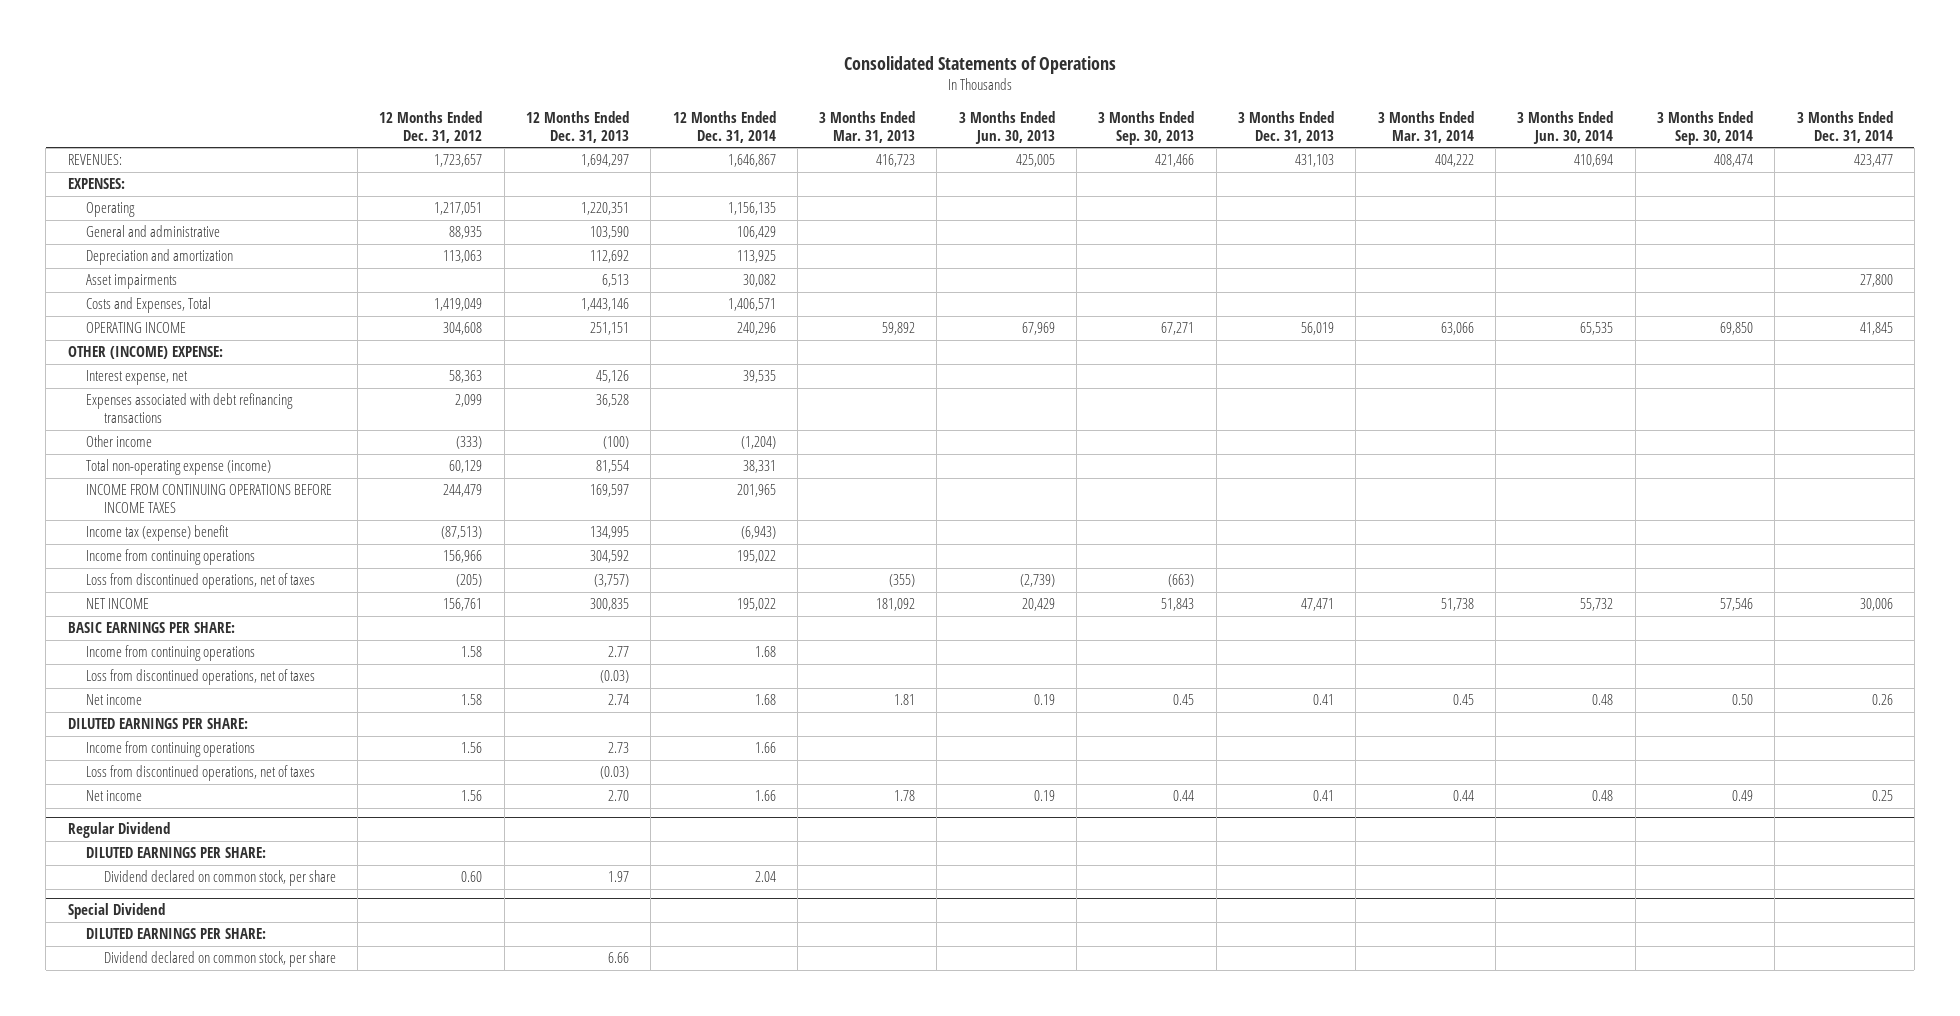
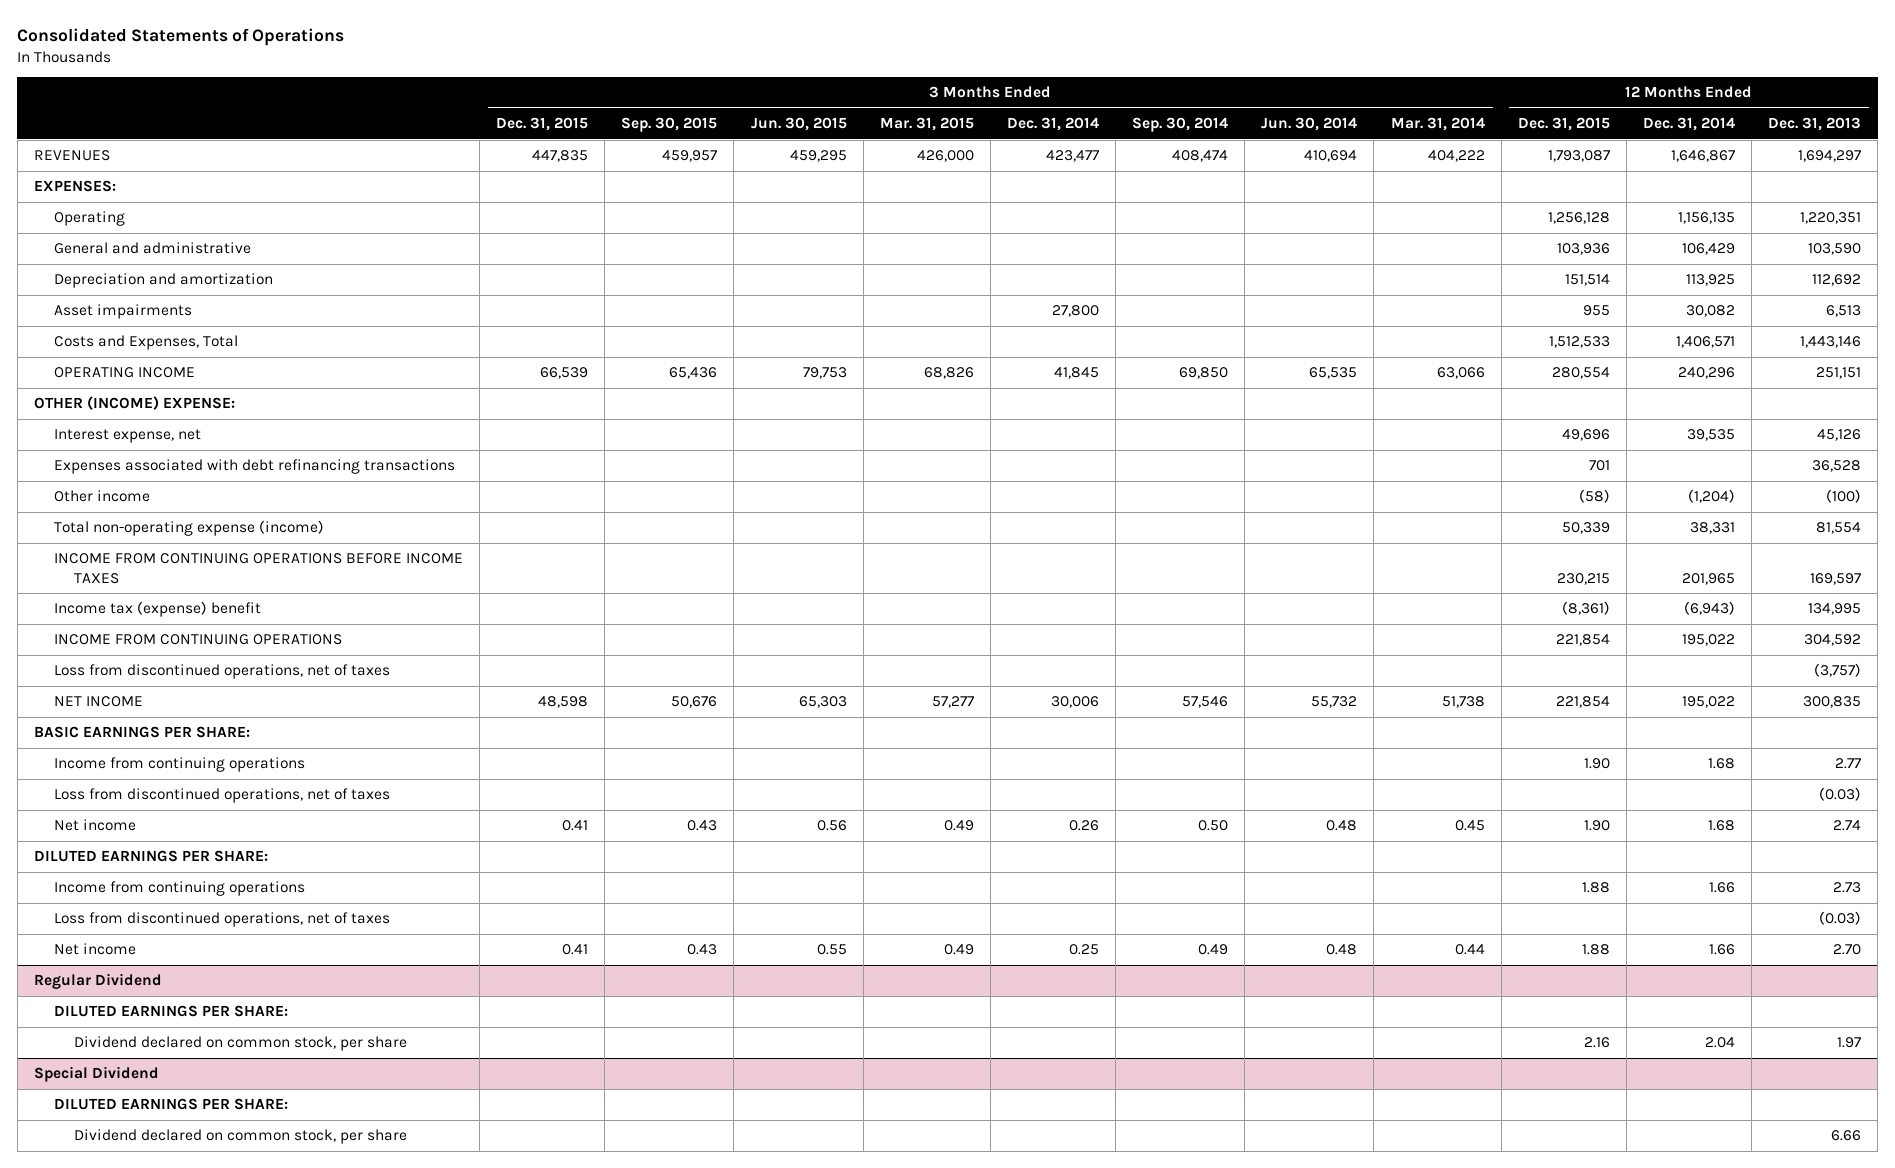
- | 12 Months Ended Dec. 31, 2012 | 12 Months Ended Dec. 31, 2013 | 12 Months Ended Dec. 31, 2014 | 3 Months Ended Mar. 31, 2013 | 3 Months Ended Jun. 30, 2013 | 3 Months Ended Sep. 30, 2013 | 3 Months Ended Dec. 31, 2013 | 3 Months Ended Mar. 31, 2014 | 3 Months Ended Jun. 30, 2014 | 3 Months Ended Sep. 30, 2014 | 3 Months Ended Dec. 31, 2014
+ | 3 Months Ended Dec. 31, 2015 | 3 Months Ended Sep. 30, 2015 | 3 Months Ended Jun. 30, 2015 | 3 Months Ended Mar. 31, 2015 | 3 Months Ended Dec. 31, 2014 | 3 Months Ended Sep. 30, 2014 | 3 Months Ended Jun. 30, 2014 | 3 Months Ended Mar. 31, 2014 | 12 Months Ended Dec. 31, 2015 | 12 Months Ended Dec. 31, 2014 | 12 Months Ended Dec. 31, 2013
- REVENUES: | 1,723,657 | 1,694,297 | 1,646,867 | 416,723 | 425,005 | 421,466 | 431,103 | 404,222 | 410,694 | 408,474 | 423,477
+ REVENUES | 447,835 | 459,957 | 459,295 | 426,000 | 423,477 | 408,474 | 410,694 | 404,222 | 1,793,087 | 1,646,867 | 1,694,297
- Income from continuing operations | 156,966 | 304,592 | 195,022 | | | | | | | |
+ INCOME FROM CONTINUING OPERATIONS | | | | | | | | | 221,854 | 195,022 | 304,592

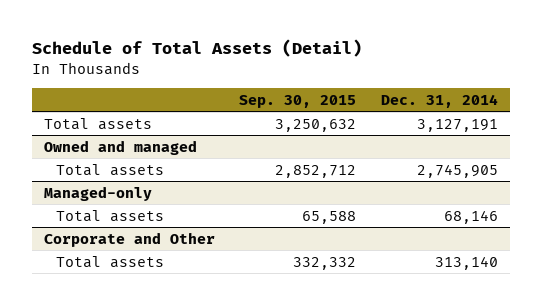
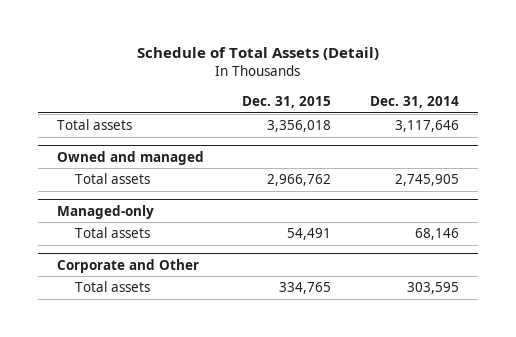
- | Sep. 30, 2015 | Dec. 31, 2014
+ | Dec. 31, 2015 | Dec. 31, 2014
- Total assets | 3,250,632 | 3,127,191
+ Total assets | 3,356,018 | 3,117,646
@ Corporate and Other
- Total assets | 332,332 | 313,140
+ Total assets | 334,765 | 303,595

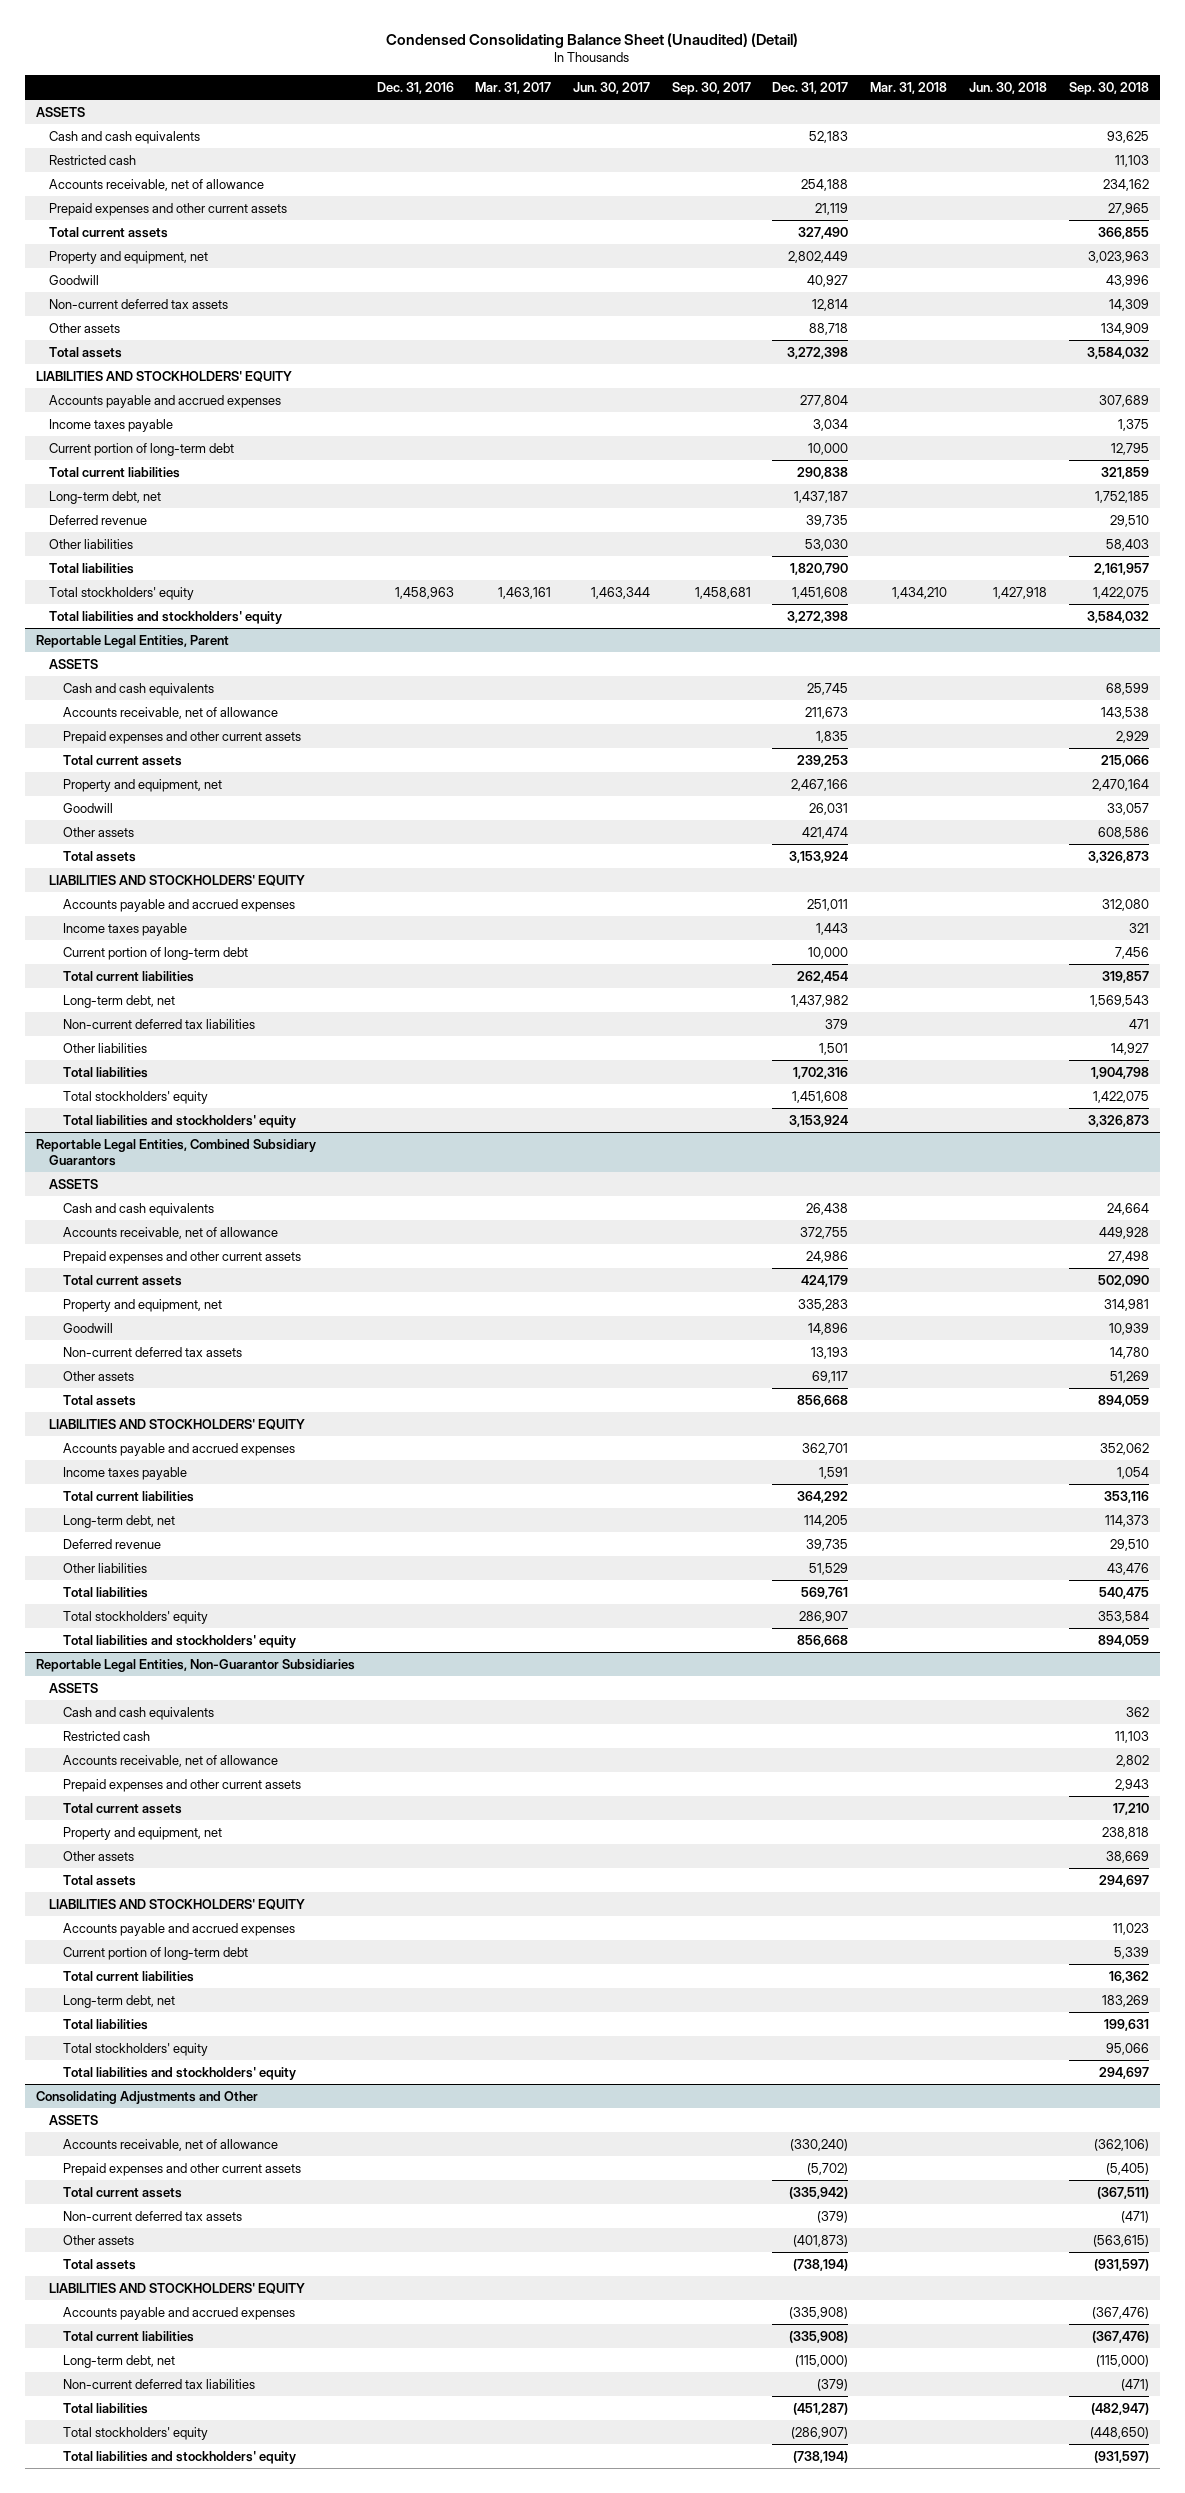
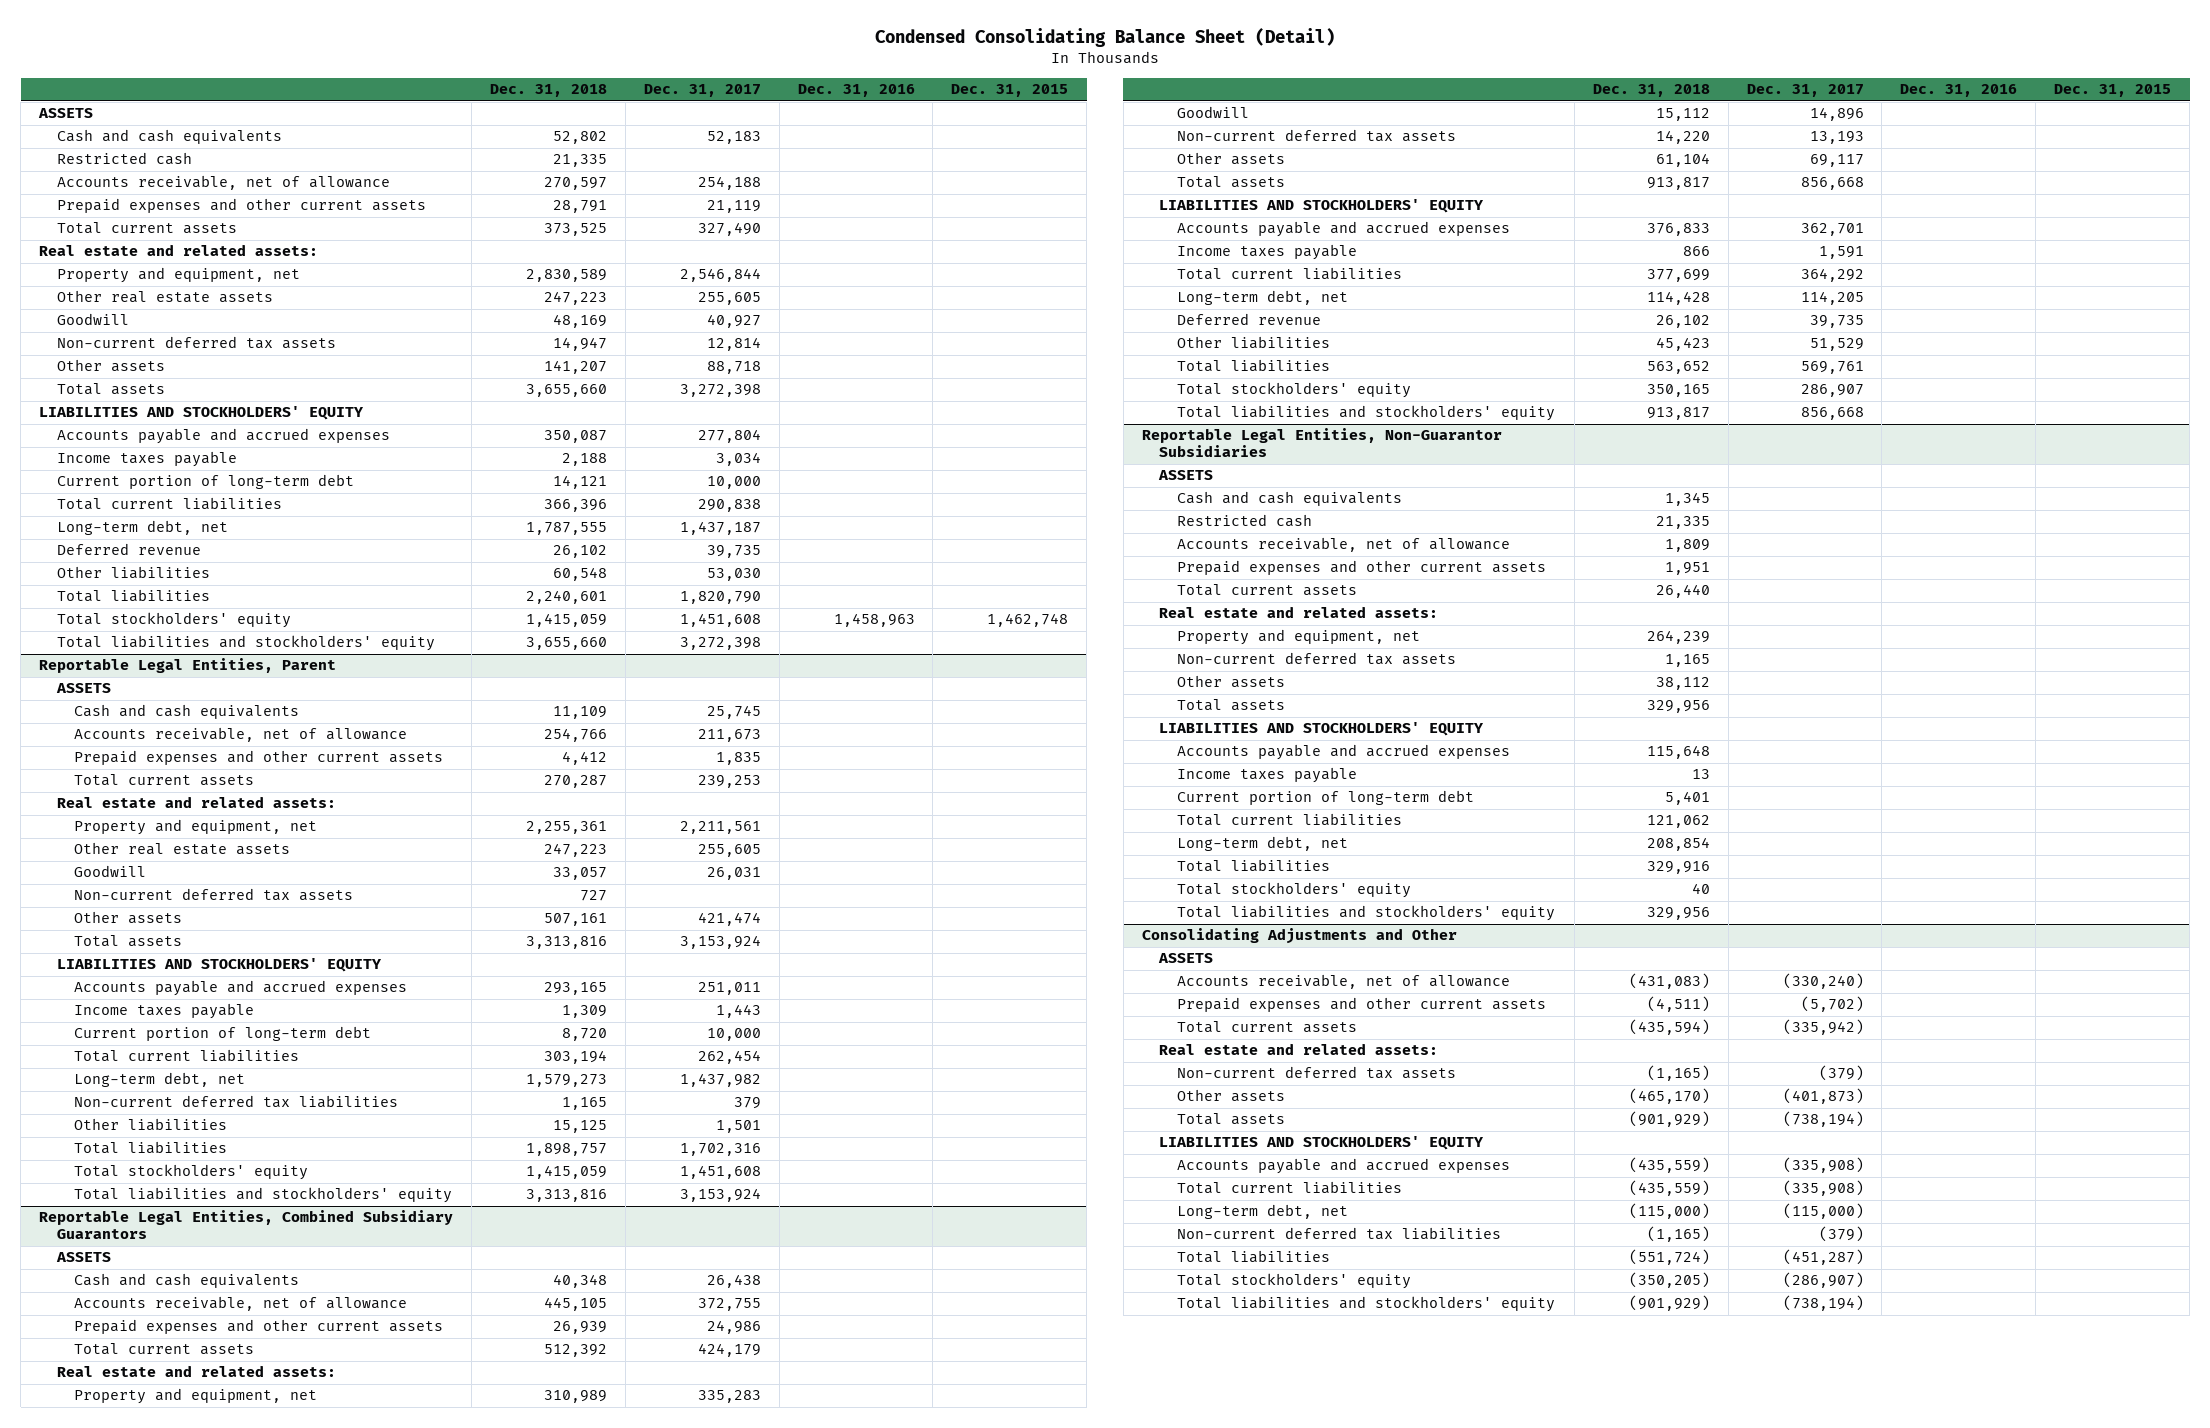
- Condensed Consolidating Balance Sheet (Unaudited) (Detail)
+ Condensed Consolidating Balance Sheet (Detail)
- | Dec. 31, 2016 | Mar. 31, 2017 | Jun. 30, 2017 | Sep. 30, 2017 | Dec. 31, 2017 | Mar. 31, 2018 | Jun. 30, 2018 | Sep. 30, 2018
+ | Dec. 31, 2018 | Dec. 31, 2017 | Dec. 31, 2016 | Dec. 31, 2015
- Property and equipment, net | | | | | 2,802,449 | | | 3,023,963
+ Real estate and related assets:
+ Property and equipment, net | 2,830,589 | 2,546,844 | |
+ Other real estate assets | 247,223 | 255,605 | |
@ Reportable Legal Entities, Parent
- Property and equipment, net | | | | | 2,467,166 | | | 2,470,164
+ Real estate and related assets:
+ Property and equipment, net | 2,255,361 | 2,211,561 | |
+ Other real estate assets | 247,223 | 255,605 | |
+ Non-current deferred tax assets | 727 | | |
@ Reportable Legal Entities, Combined Subsidiary Guarantors
+ Real estate and related assets:
@ Reportable Legal Entities, Non-Guarantor Subsidiaries
+ Real estate and related assets:
+ Non-current deferred tax assets | 1,165 | | |
+ Income taxes payable | 13 | | |
@ Consolidating Adjustments and Other
+ Real estate and related assets:

